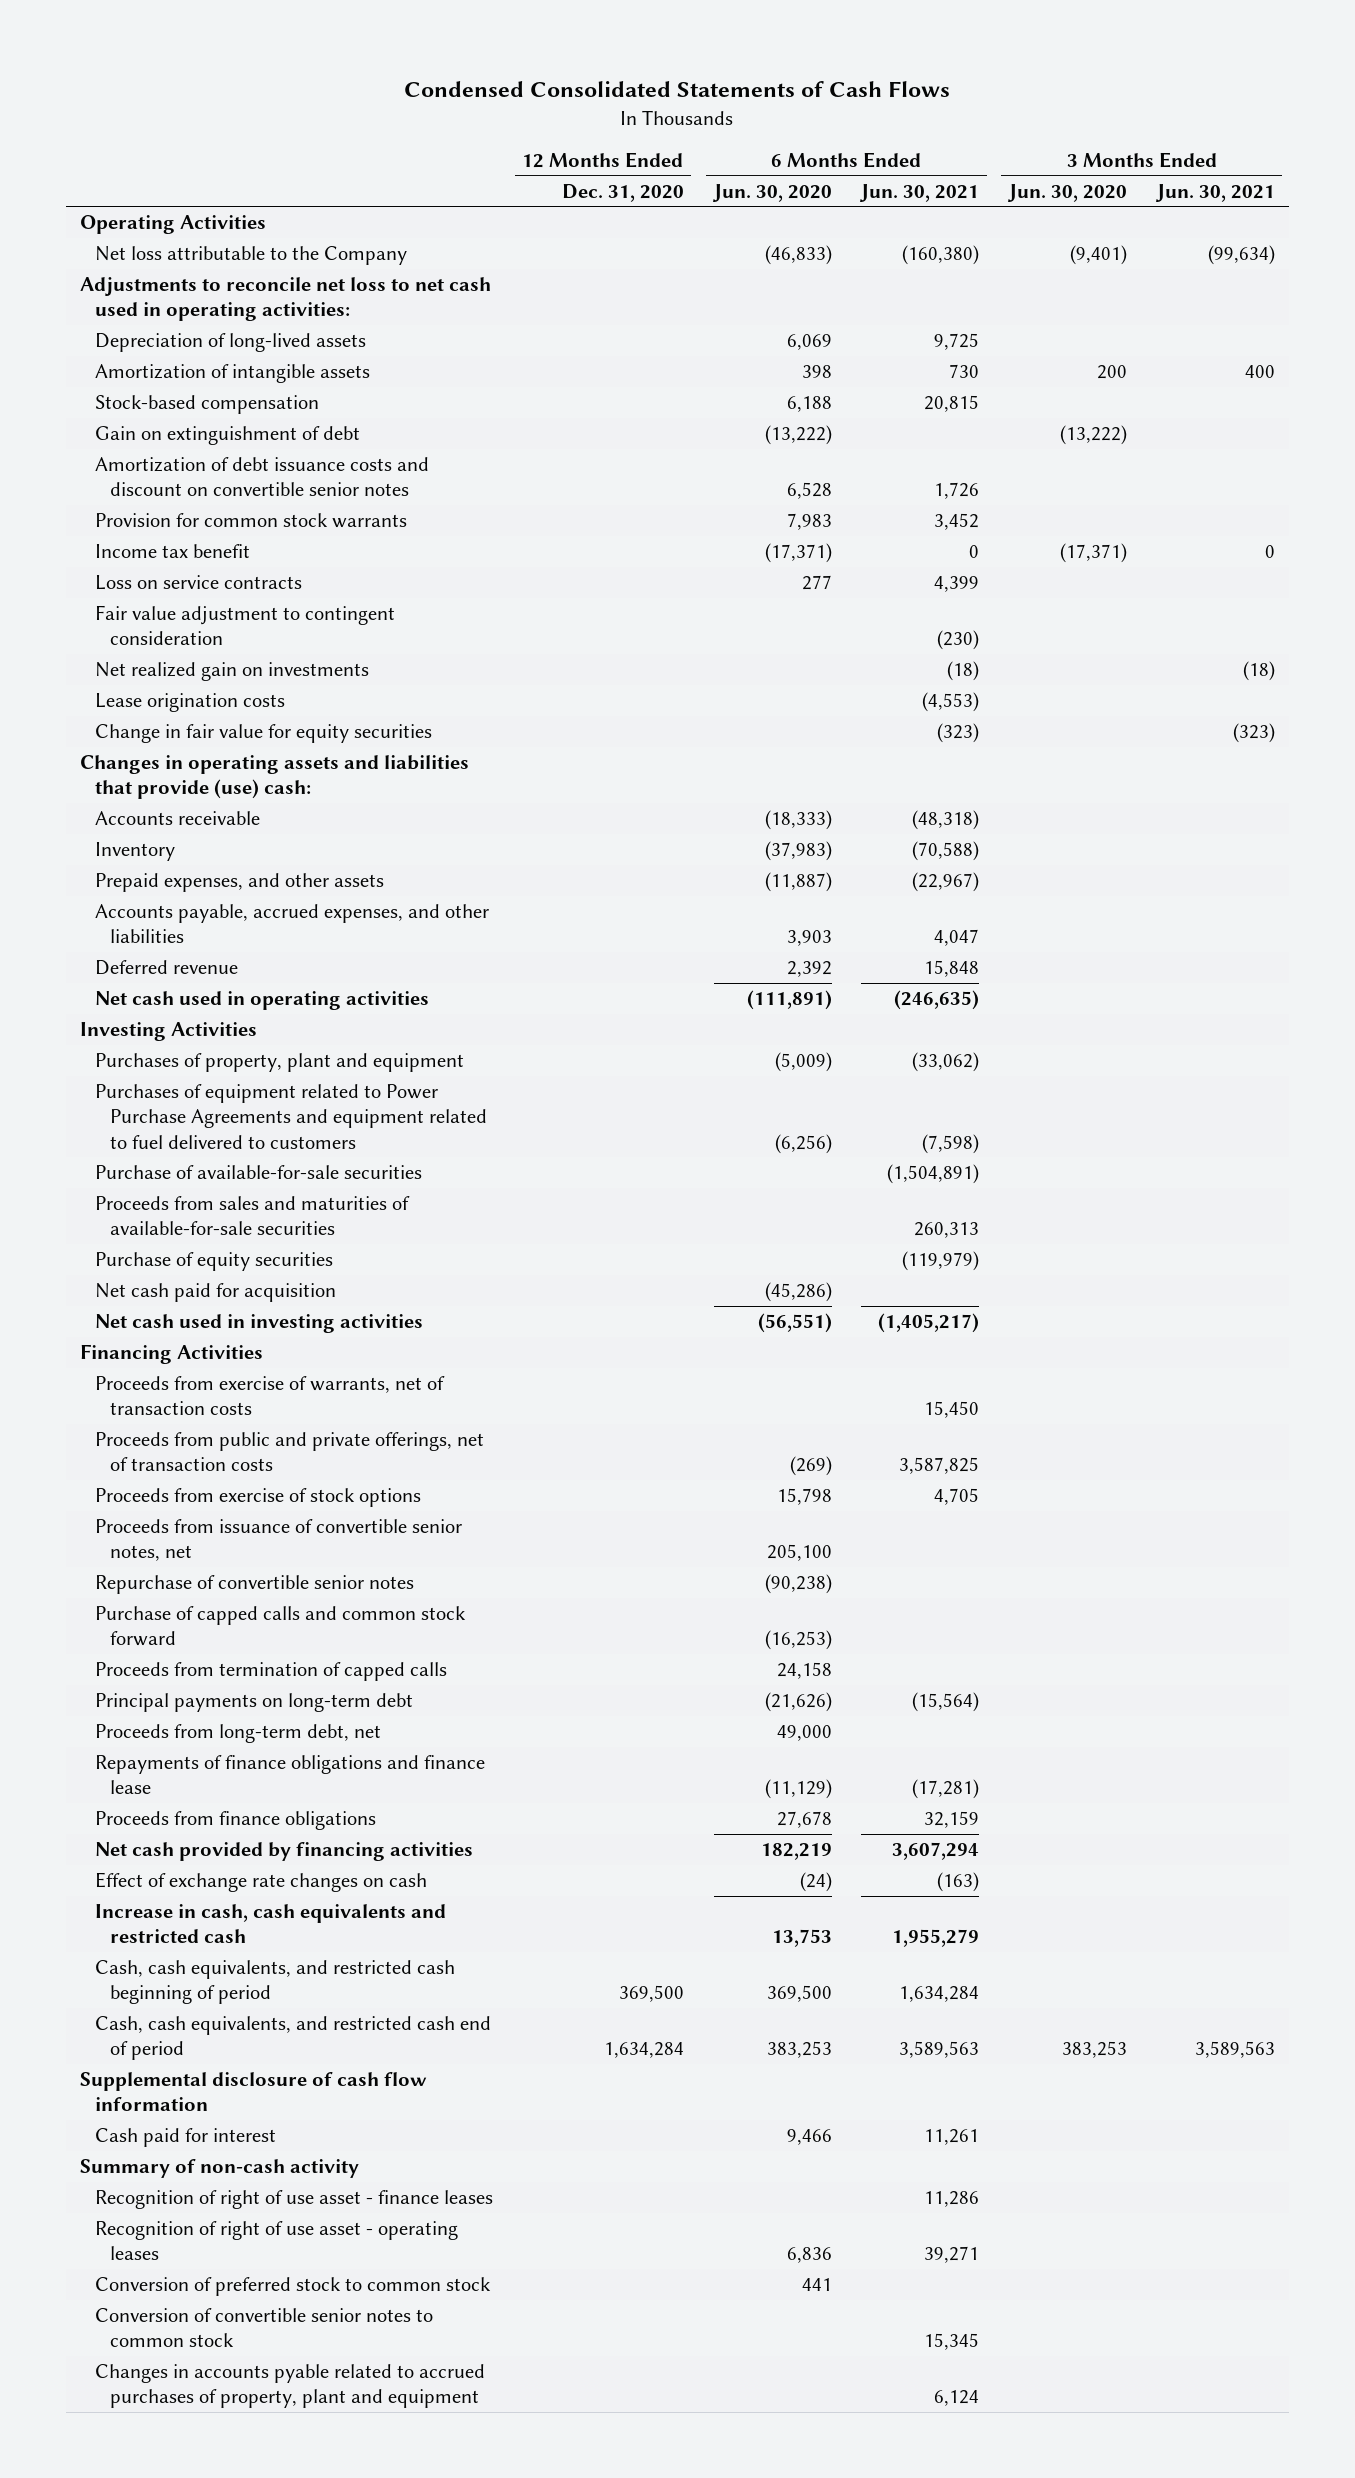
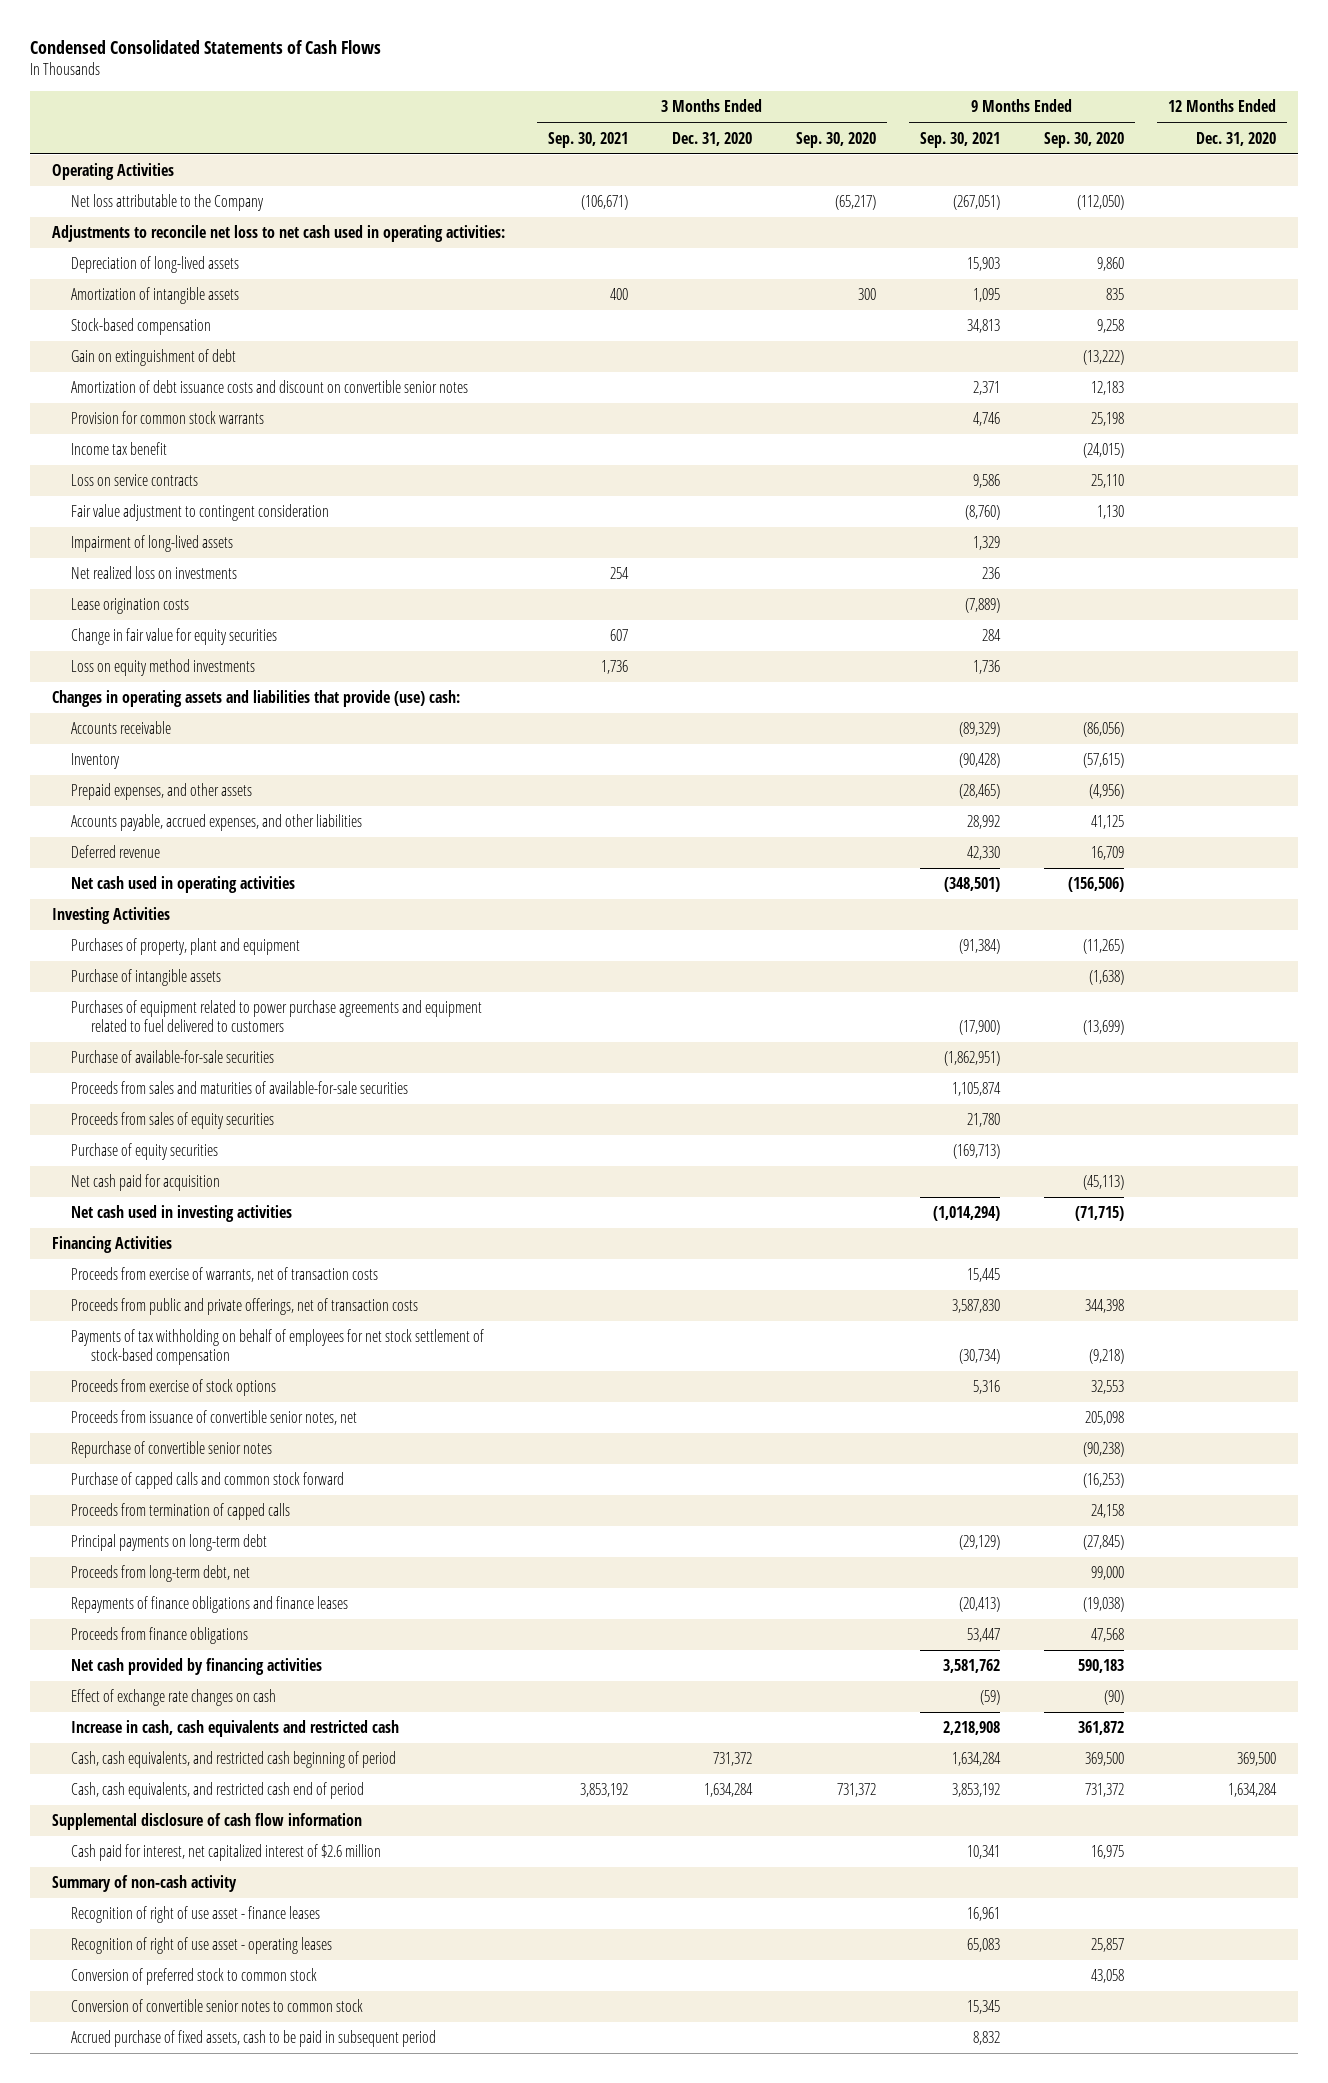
- | 12 Months Ended Dec. 31, 2020 | 6 Months Ended Jun. 30, 2020 | 6 Months Ended Jun. 30, 2021 | 3 Months Ended Jun. 30, 2020 | 3 Months Ended Jun. 30, 2021
+ | 3 Months Ended Sep. 30, 2021 | 3 Months Ended Dec. 31, 2020 | 3 Months Ended Sep. 30, 2020 | 9 Months Ended Sep. 30, 2021 | 9 Months Ended Sep. 30, 2020 | 12 Months Ended Dec. 31, 2020
- Net realized gain on investments | | | (18) | | (18)
+ Impairment of long-lived assets | | | | 1,329 | |
+ Net realized loss on investments | 254 | | | 236 | |
+ Loss on equity method investments | 1,736 | | | 1,736 | |
- Purchases of equipment related to Power Purchase Agreements and equipment related to fuel delivered to customers | | (6,256) | (7,598) | |
+ Purchase of intangible assets | | | | | (1,638) |
+ Purchases of equipment related to power purchase agreements and equipment related to fuel delivered to customers | | | | (17,900) | (13,699) |
+ Proceeds from sales of equity securities | | | | 21,780 | |
+ Payments of tax withholding on behalf of employees for net stock settlement of stock-based compensation | | | | (30,734) | (9,218) |
- Repayments of finance obligations and finance lease | | (11,129) | (17,281) | |
+ Repayments of finance obligations and finance leases | | | | (20,413) | (19,038) |
- Cash paid for interest | | 9,466 | 11,261 | |
+ Cash paid for interest, net capitalized interest of $2.6 million | | | | 10,341 | 16,975 |
- Changes in accounts pyable related to accrued purchases of property, plant and equipment | | | 6,124 | |
+ Accrued purchase of fixed assets, cash to be paid in subsequent period | | | | 8,832 | |

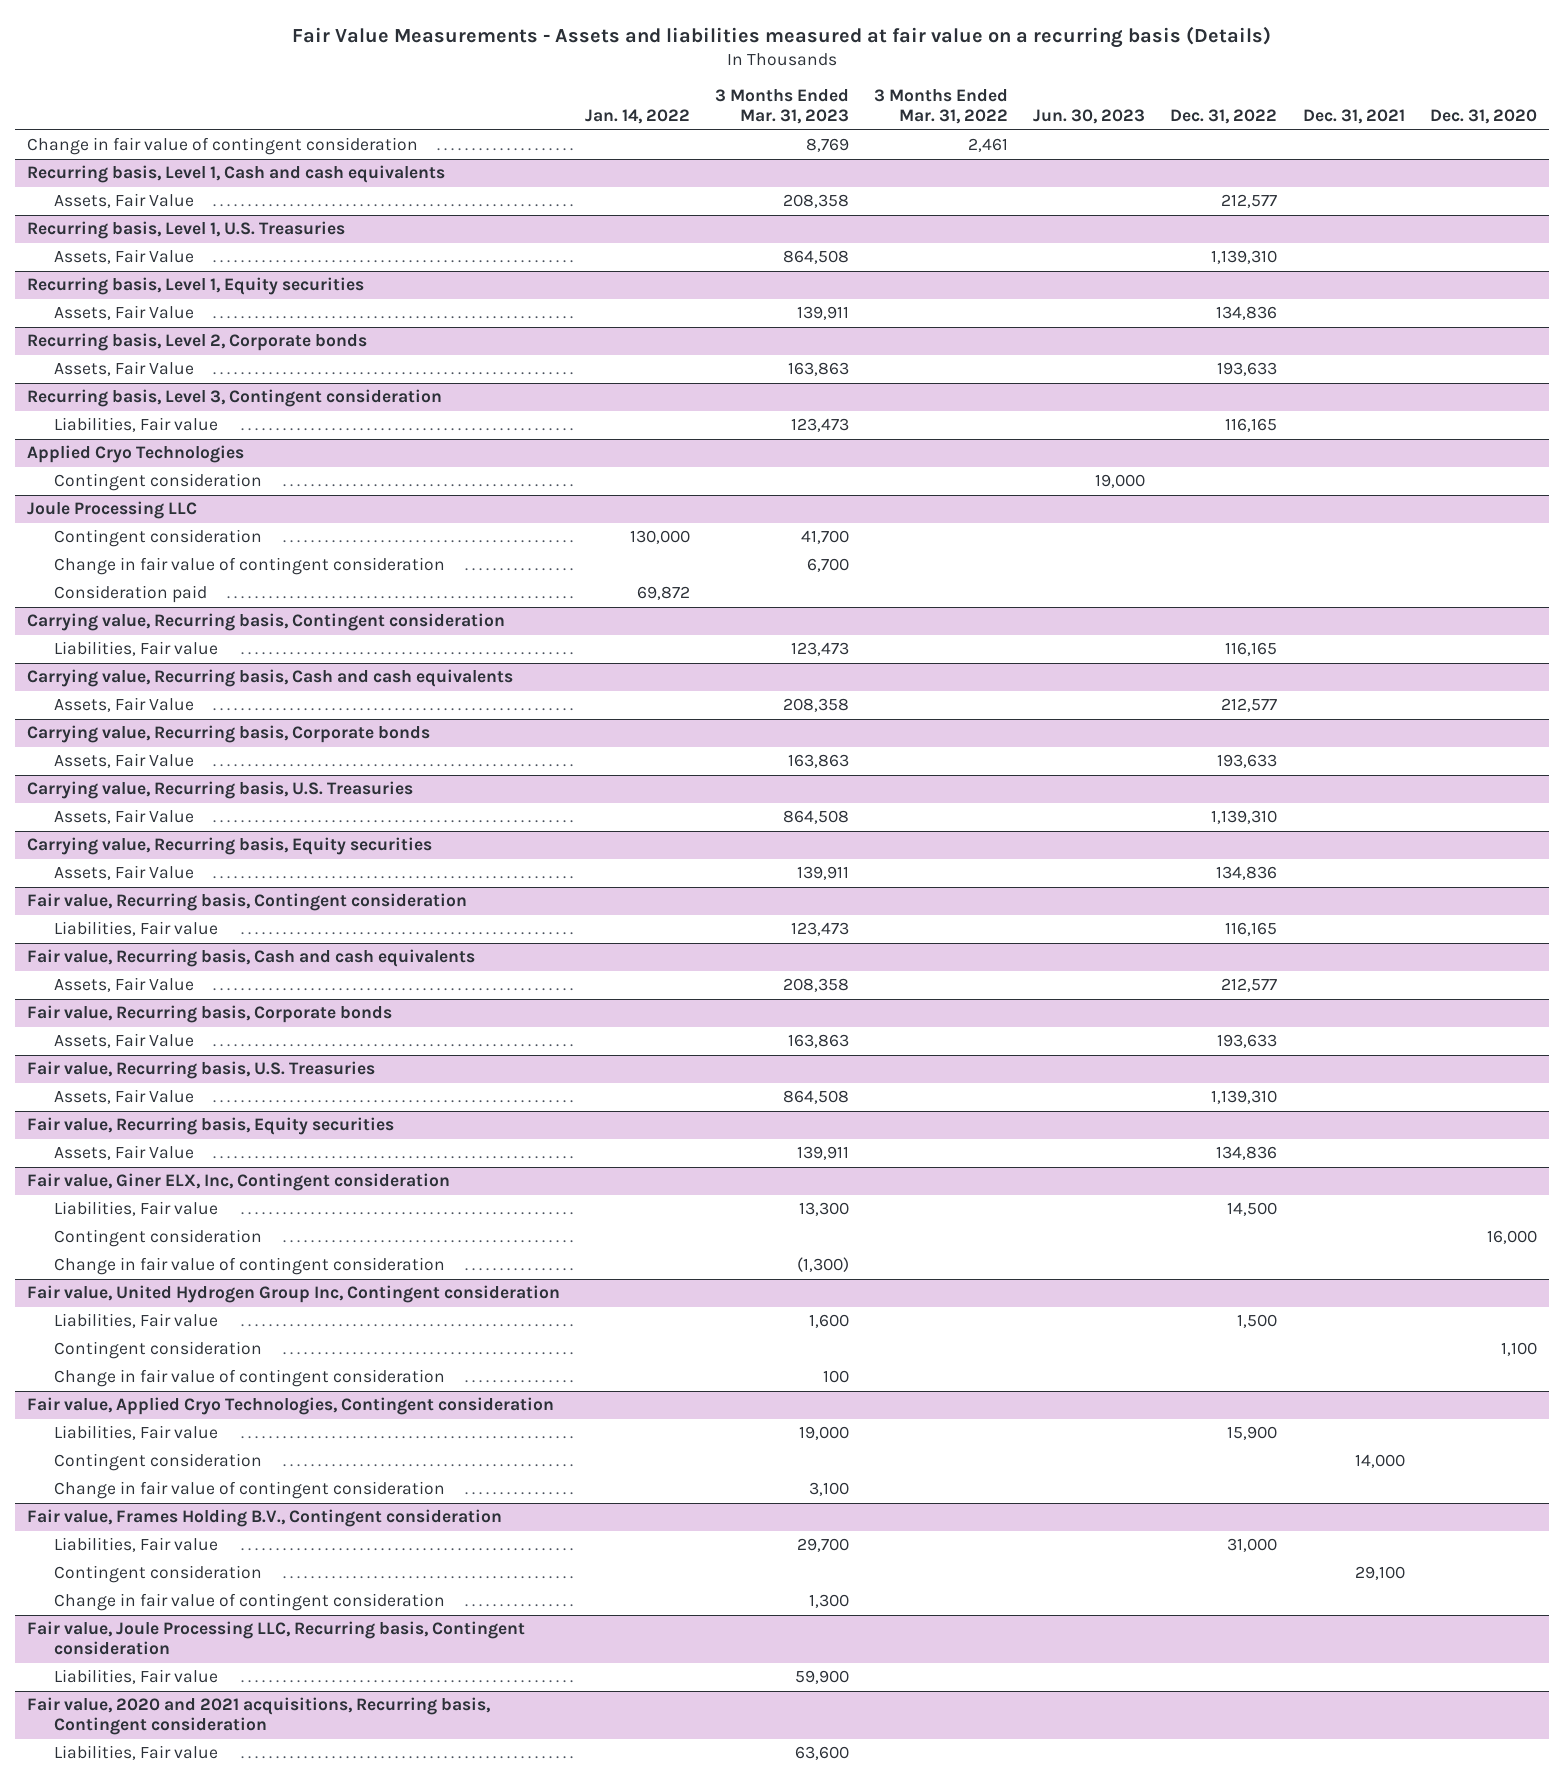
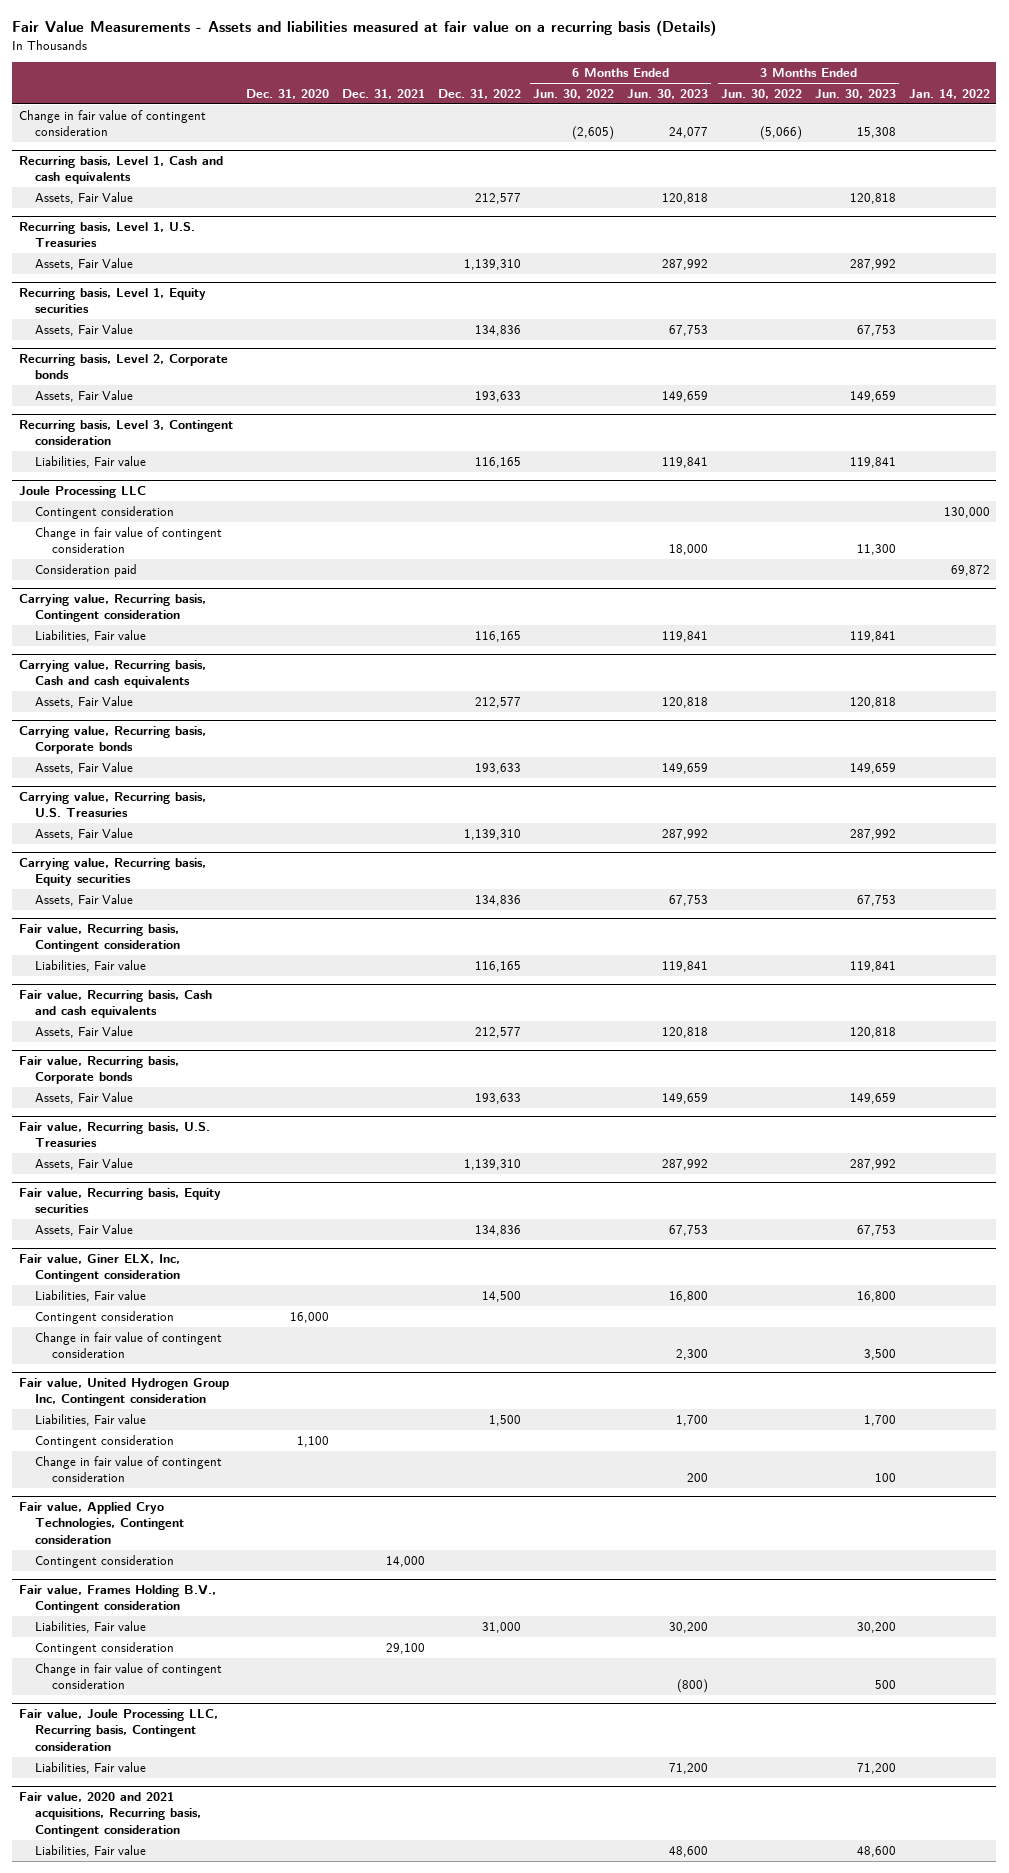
- | Jan. 14, 2022 | 3 Months Ended Mar. 31, 2023 | 3 Months Ended Mar. 31, 2022 | Jun. 30, 2023 | Dec. 31, 2022 | Dec. 31, 2021 | Dec. 31, 2020
+ | Dec. 31, 2020 | Dec. 31, 2021 | Dec. 31, 2022 | 6 Months Ended Jun. 30, 2022 | 6 Months Ended Jun. 30, 2023 | 3 Months Ended Jun. 30, 2022 | 3 Months Ended Jun. 30, 2023 | Jan. 14, 2022
- Applied Cryo Technologies
- Contingent consideration | | | | 19,000 | | |
@ Fair value, Applied Cryo Technologies, Contingent consideration
- Liabilities, Fair value | | 19,000 | | | 15,900 | |
- Change in fair value of contingent consideration | | 3,100 | | | | |

